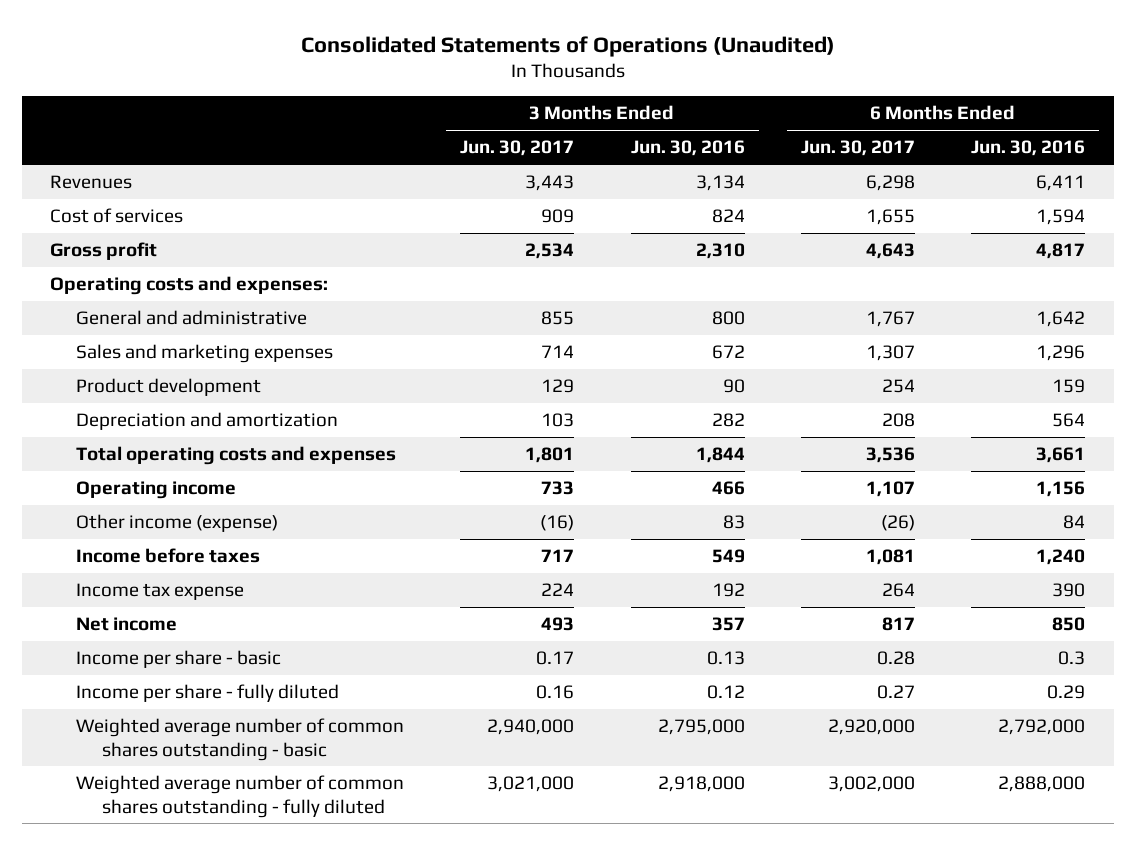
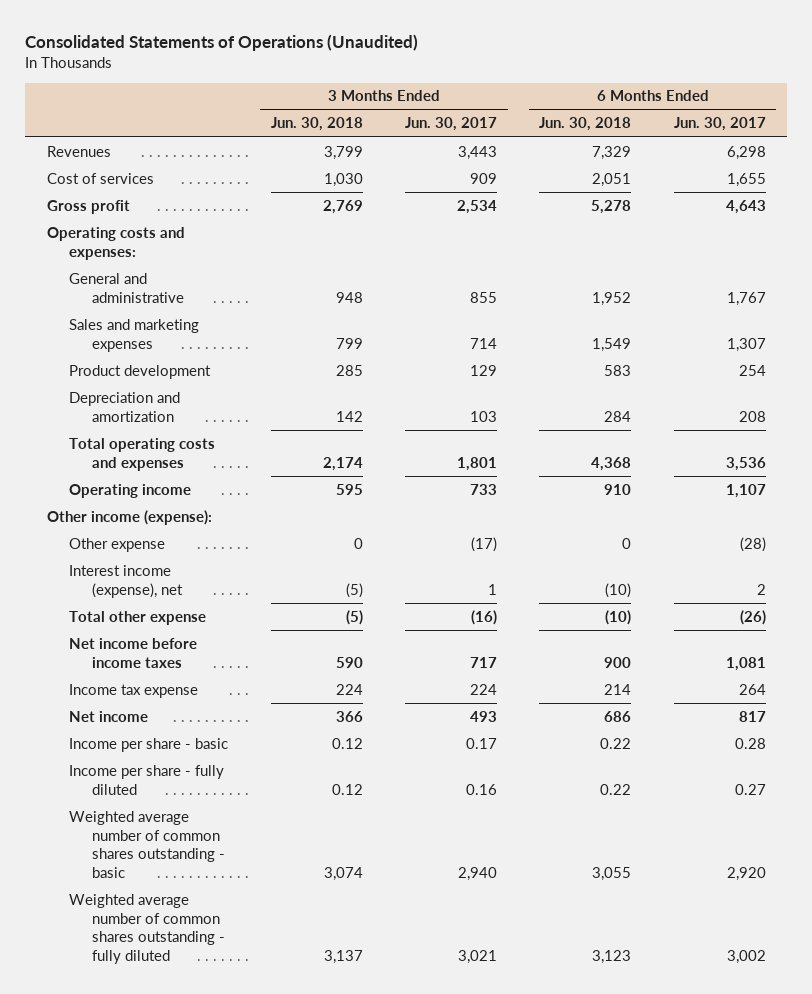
- | 3 Months Ended Jun. 30, 2017 | 3 Months Ended Jun. 30, 2016 | 6 Months Ended Jun. 30, 2017 | 6 Months Ended Jun. 30, 2016
+ | 3 Months Ended Jun. 30, 2018 | 3 Months Ended Jun. 30, 2017 | 6 Months Ended Jun. 30, 2018 | 6 Months Ended Jun. 30, 2017
- Other income (expense) | (16) | 83 | (26) | 84
- Income before taxes | 717 | 549 | 1,081 | 1,240
+ Other income (expense):
+ Other expense | 0 | (17) | 0 | (28)
+ Interest income (expense), net | (5) | 1 | (10) | 2
+ Total other expense | (5) | (16) | (10) | (26)
+ Net income before income taxes | 590 | 717 | 900 | 1,081
- Weighted average number of common shares outstanding - basic | 2,940,000 | 2,795,000 | 2,920,000 | 2,792,000
- Weighted average number of common shares outstanding - fully diluted | 3,021,000 | 2,918,000 | 3,002,000 | 2,888,000
+ Weighted average number of common shares outstanding - basic | 3,074 | 2,940 | 3,055 | 2,920
+ Weighted average number of common shares outstanding - fully diluted | 3,137 | 3,021 | 3,123 | 3,002

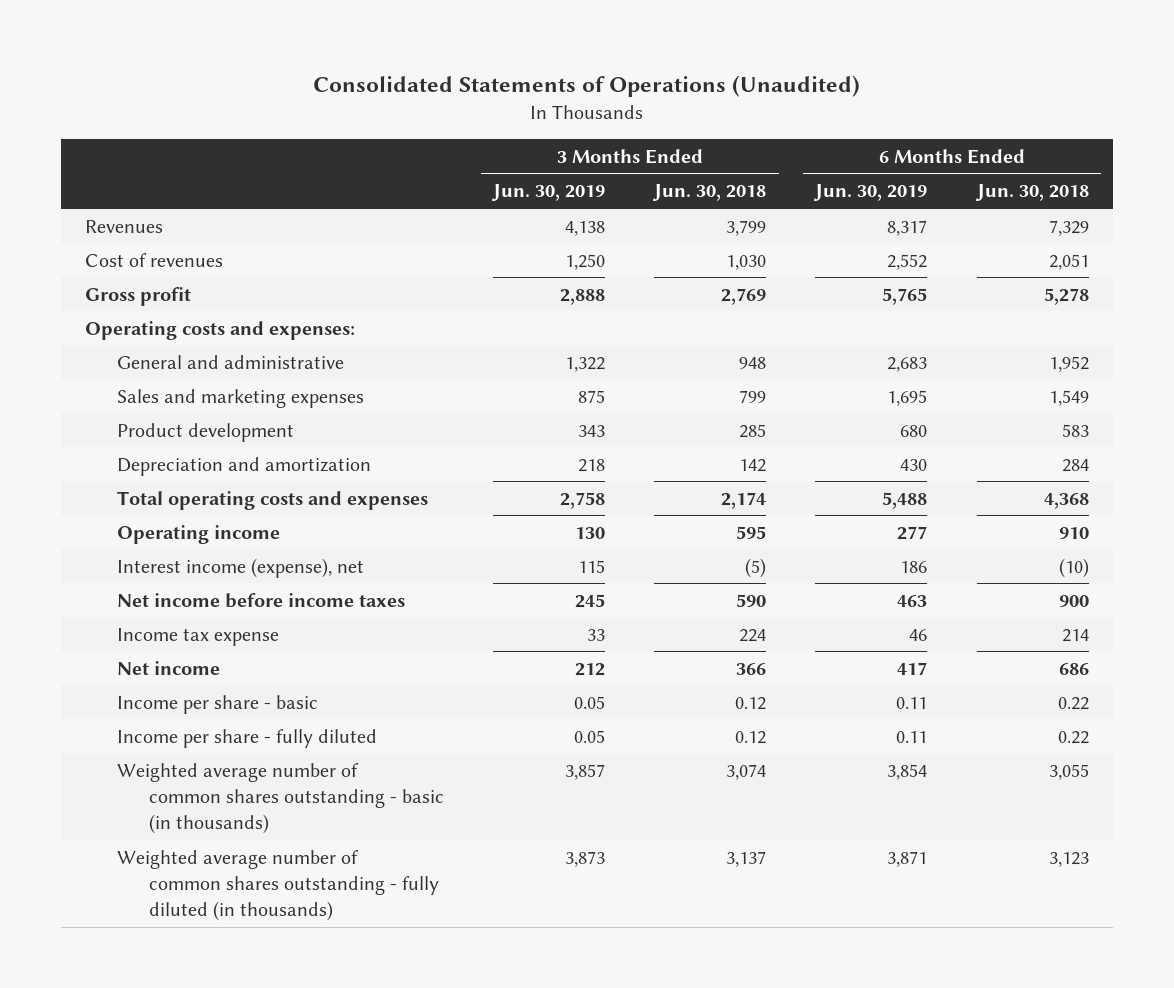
- | 3 Months Ended Jun. 30, 2018 | 3 Months Ended Jun. 30, 2017 | 6 Months Ended Jun. 30, 2018 | 6 Months Ended Jun. 30, 2017
+ | 3 Months Ended Jun. 30, 2019 | 3 Months Ended Jun. 30, 2018 | 6 Months Ended Jun. 30, 2019 | 6 Months Ended Jun. 30, 2018
- Cost of services | 1,030 | 909 | 2,051 | 1,655
+ Cost of revenues | 1,250 | 1,030 | 2,552 | 2,051
- Other income (expense):
- Other expense | 0 | (17) | 0 | (28)
- Total other expense | (5) | (16) | (10) | (26)
- Weighted average number of common shares outstanding - basic | 3,074 | 2,940 | 3,055 | 2,920
- Weighted average number of common shares outstanding - fully diluted | 3,137 | 3,021 | 3,123 | 3,002
+ Weighted average number of common shares outstanding - basic (in thousands) | 3,857 | 3,074 | 3,854 | 3,055
+ Weighted average number of common shares outstanding - fully diluted (in thousands) | 3,873 | 3,137 | 3,871 | 3,123

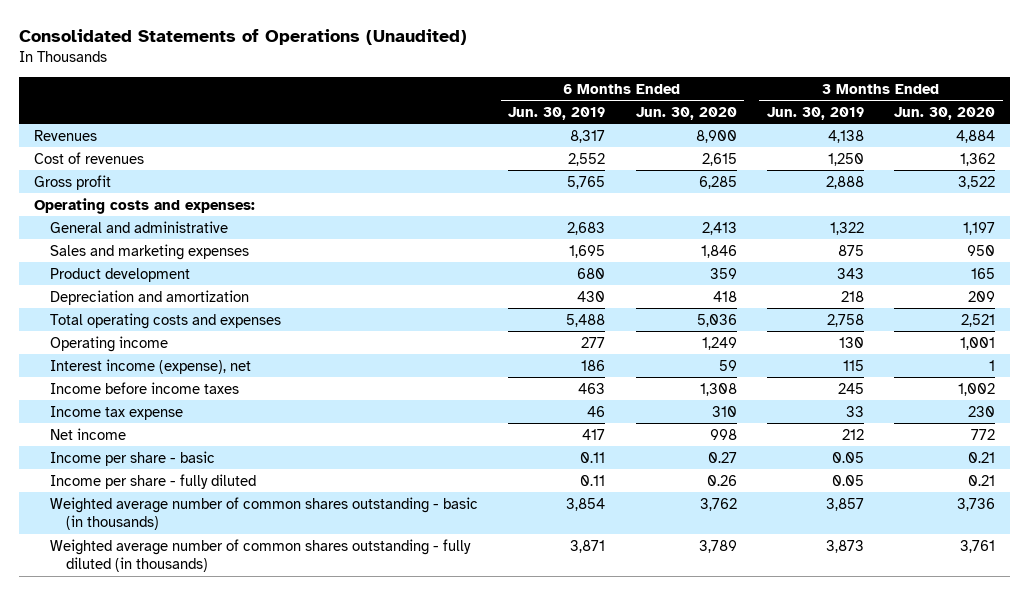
- | 3 Months Ended Jun. 30, 2019 | 3 Months Ended Jun. 30, 2018 | 6 Months Ended Jun. 30, 2019 | 6 Months Ended Jun. 30, 2018
+ | 6 Months Ended Jun. 30, 2019 | 6 Months Ended Jun. 30, 2020 | 3 Months Ended Jun. 30, 2019 | 3 Months Ended Jun. 30, 2020
- Net income before income taxes | 245 | 590 | 463 | 900
+ Income before income taxes | 463 | 1,308 | 245 | 1,002

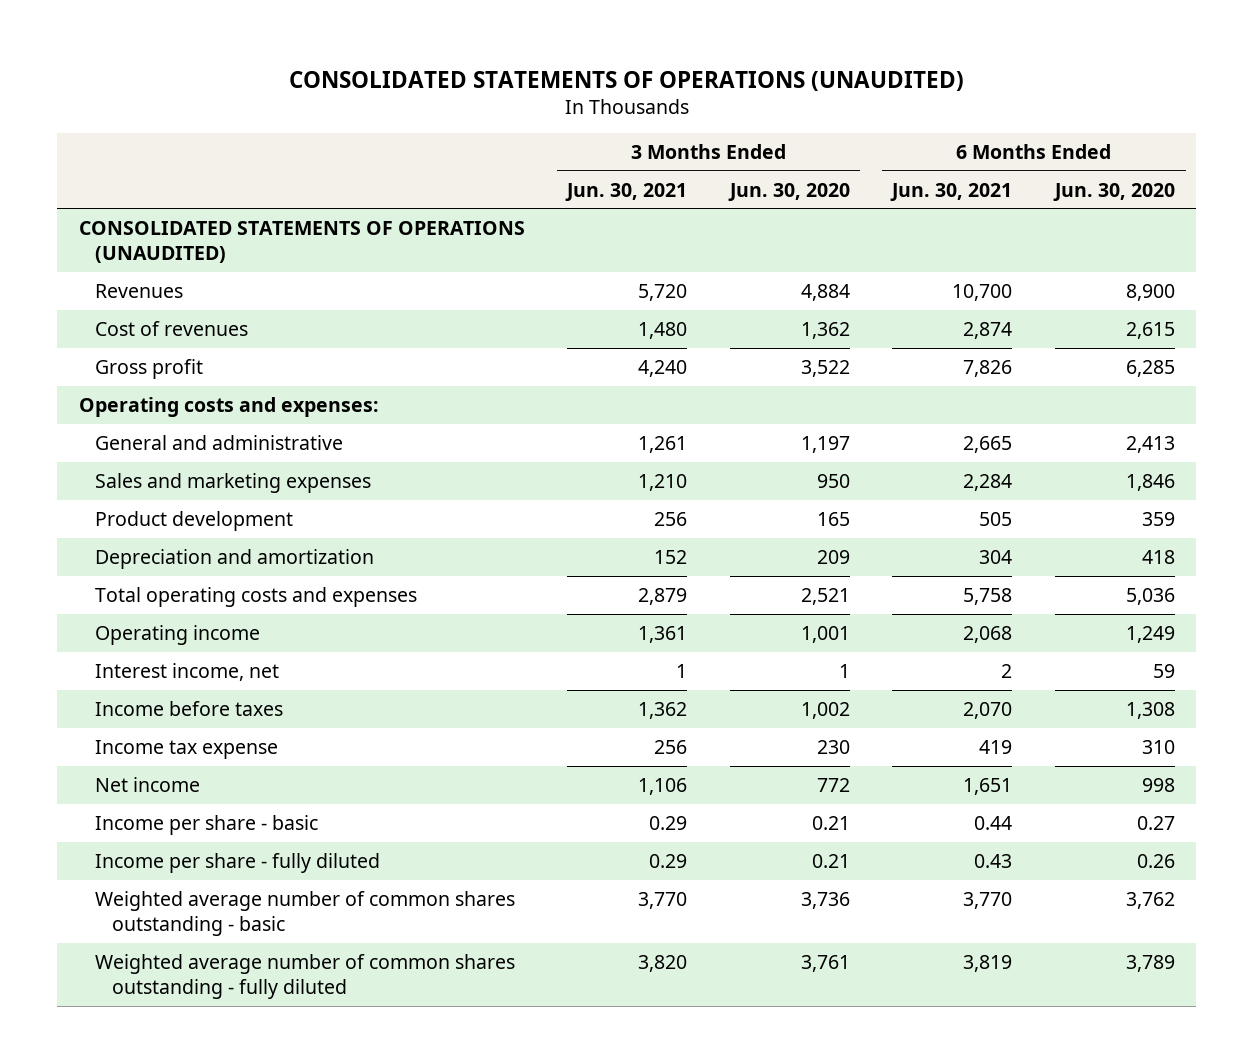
- Consolidated Statements of Operations (Unaudited)
+ CONSOLIDATED STATEMENTS OF OPERATIONS (UNAUDITED)
- | 6 Months Ended Jun. 30, 2019 | 6 Months Ended Jun. 30, 2020 | 3 Months Ended Jun. 30, 2019 | 3 Months Ended Jun. 30, 2020
+ | 3 Months Ended Jun. 30, 2021 | 3 Months Ended Jun. 30, 2020 | 6 Months Ended Jun. 30, 2021 | 6 Months Ended Jun. 30, 2020
+ CONSOLIDATED STATEMENTS OF OPERATIONS (UNAUDITED)
- Interest income (expense), net | 186 | 59 | 115 | 1
- Income before income taxes | 463 | 1,308 | 245 | 1,002
+ Interest income, net | 1 | 1 | 2 | 59
+ Income before taxes | 1,362 | 1,002 | 2,070 | 1,308
- Weighted average number of common shares outstanding - basic (in thousands) | 3,854 | 3,762 | 3,857 | 3,736
- Weighted average number of common shares outstanding - fully diluted (in thousands) | 3,871 | 3,789 | 3,873 | 3,761
+ Weighted average number of common shares outstanding - basic | 3,770 | 3,736 | 3,770 | 3,762
+ Weighted average number of common shares outstanding - fully diluted | 3,820 | 3,761 | 3,819 | 3,789

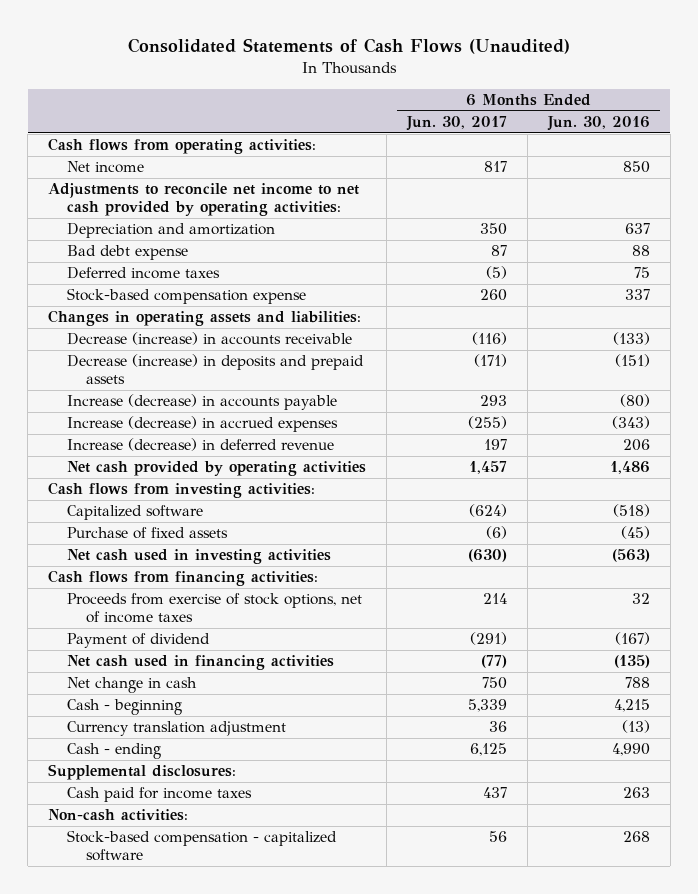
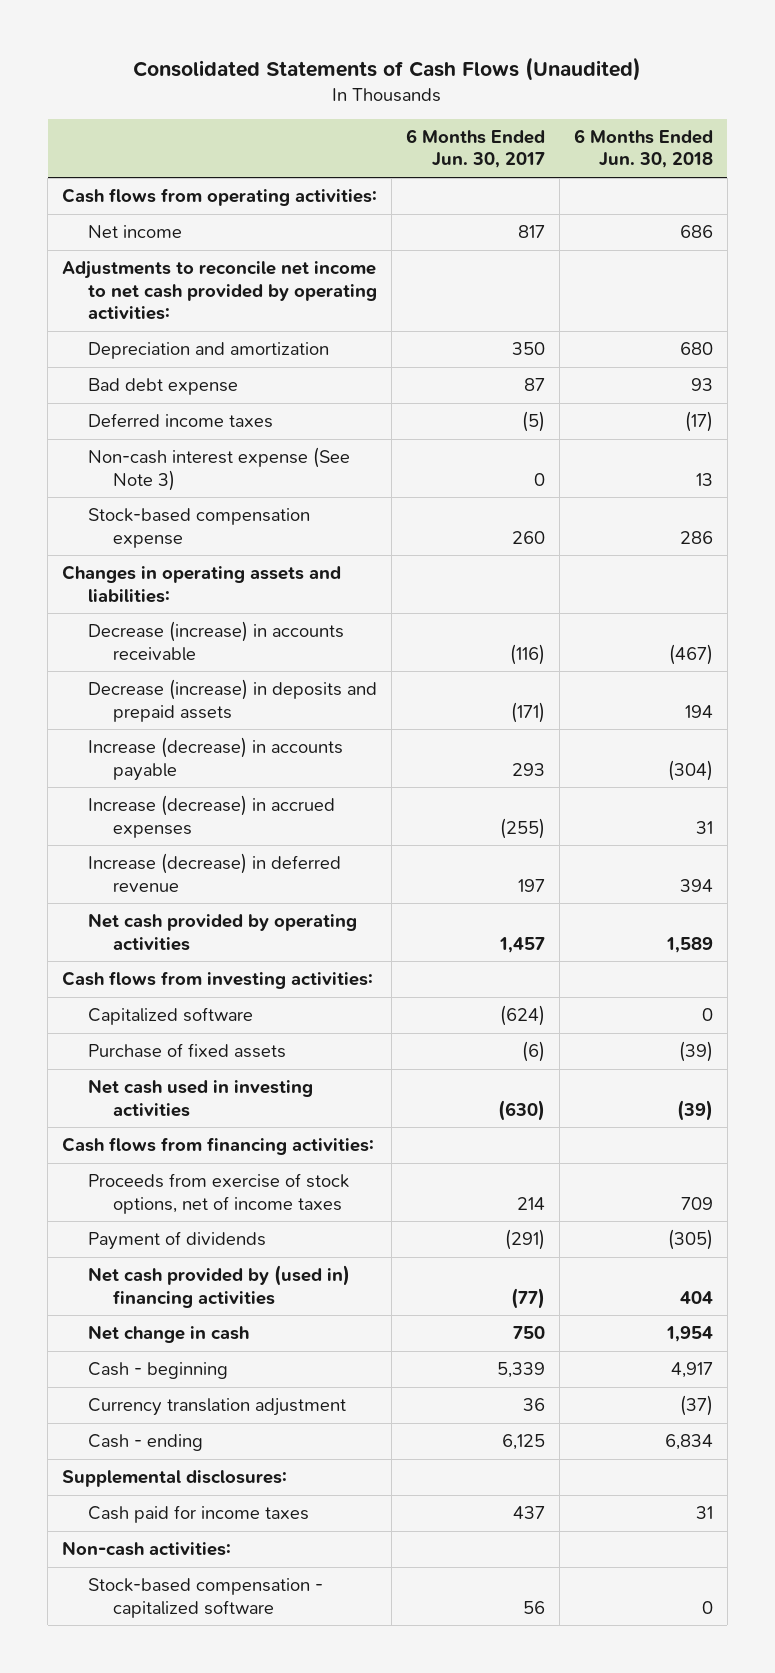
- | 6 Months Ended Jun. 30, 2017 | 6 Months Ended Jun. 30, 2016
+ | 6 Months Ended Jun. 30, 2017 | 6 Months Ended Jun. 30, 2018
+ Non-cash interest expense (See Note 3) | 0 | 13
- Payment of dividend | (291) | (167)
- Net cash used in financing activities | (77) | (135)
+ Payment of dividends | (291) | (305)
+ Net cash provided by (used in) financing activities | (77) | 404

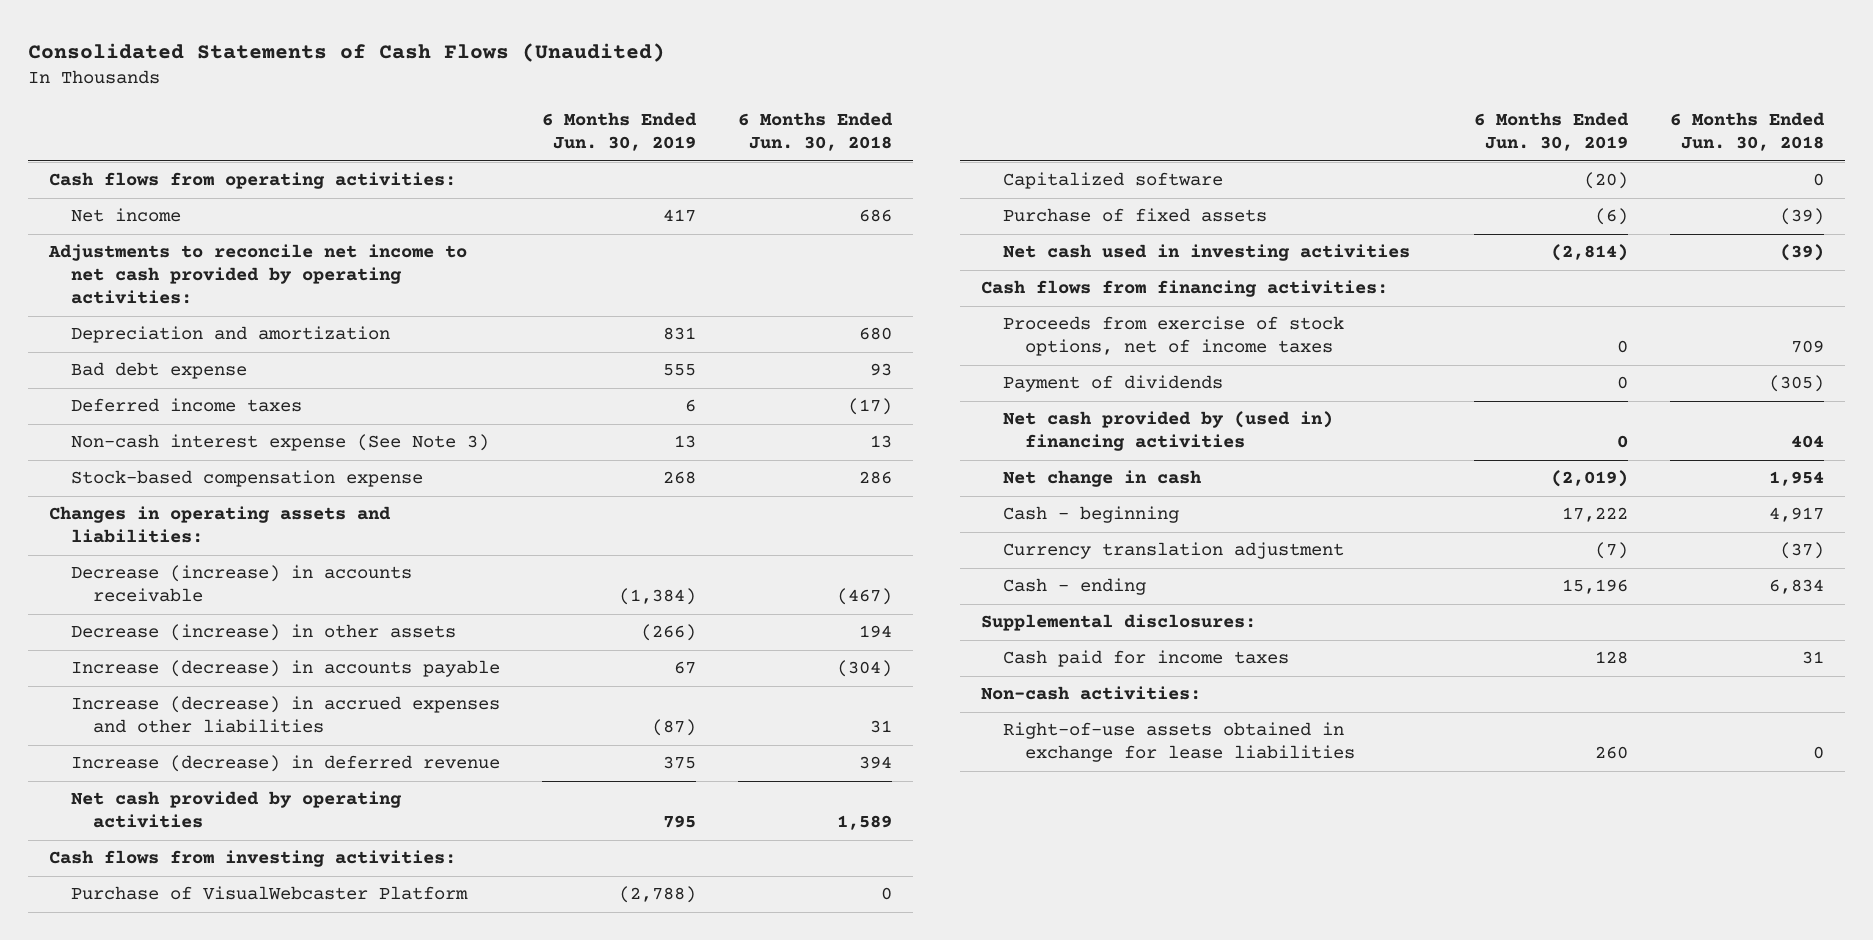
- | 6 Months Ended Jun. 30, 2017 | 6 Months Ended Jun. 30, 2018
+ | 6 Months Ended Jun. 30, 2019 | 6 Months Ended Jun. 30, 2018
- Decrease (increase) in deposits and prepaid assets | (171) | 194
+ Decrease (increase) in other assets | (266) | 194
- Increase (decrease) in accrued expenses | (255) | 31
+ Increase (decrease) in accrued expenses and other liabilities | (87) | 31
+ Purchase of VisualWebcaster Platform | (2,788) | 0
- Stock-based compensation - capitalized software | 56 | 0
+ Right-of-use assets obtained in exchange for lease liabilities | 260 | 0

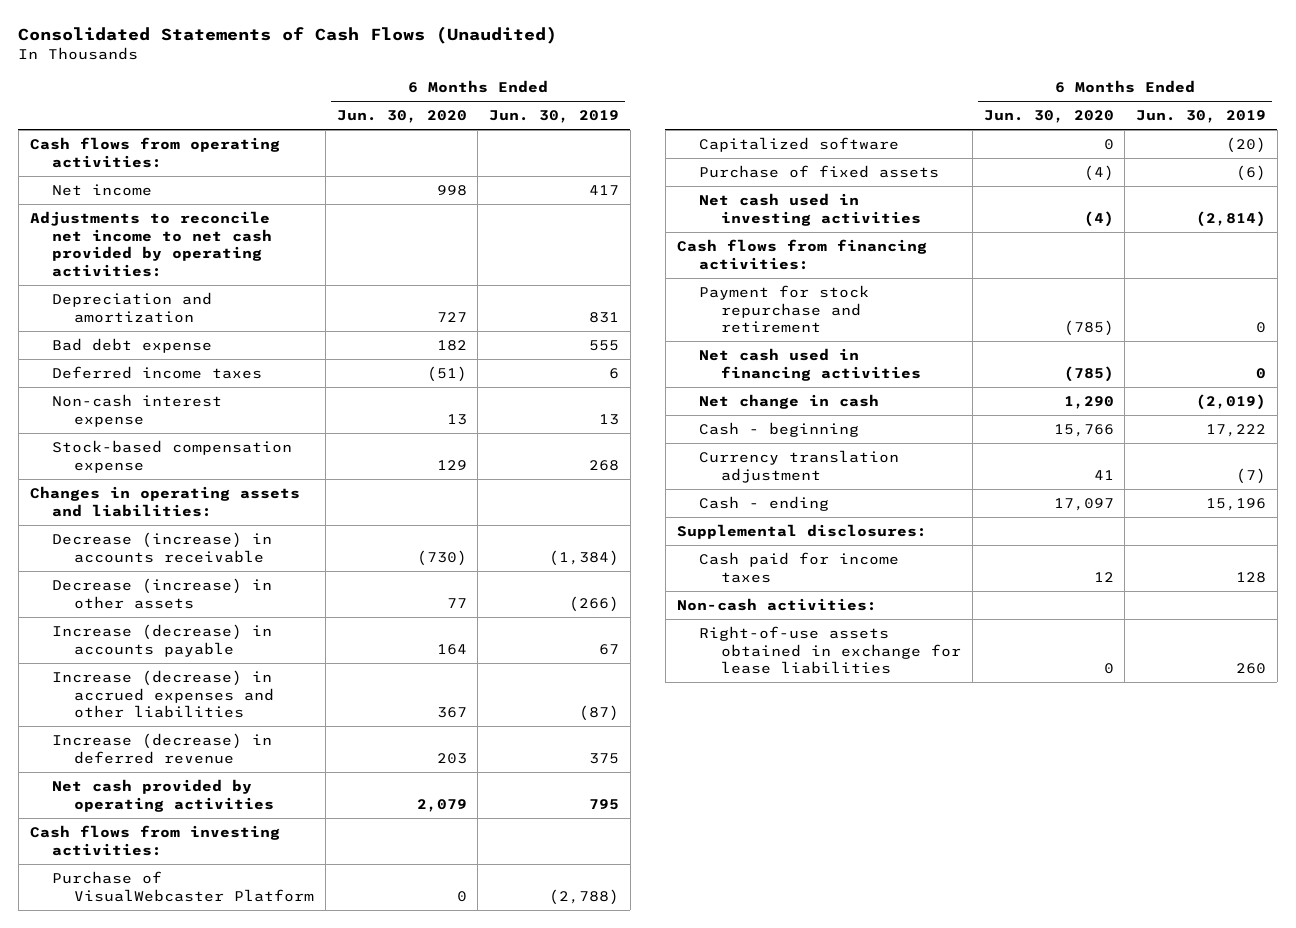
- | 6 Months Ended Jun. 30, 2019 | 6 Months Ended Jun. 30, 2018
+ | 6 Months Ended Jun. 30, 2020 | 6 Months Ended Jun. 30, 2019
- Non-cash interest expense (See Note 3) | 13 | 13
+ Non-cash interest expense | 13 | 13
- Proceeds from exercise of stock options, net of income taxes | 0 | 709
- Payment of dividends | 0 | (305)
- Net cash provided by (used in) financing activities | 0 | 404
+ Payment for stock repurchase and retirement | (785) | 0
+ Net cash used in financing activities | (785) | 0

